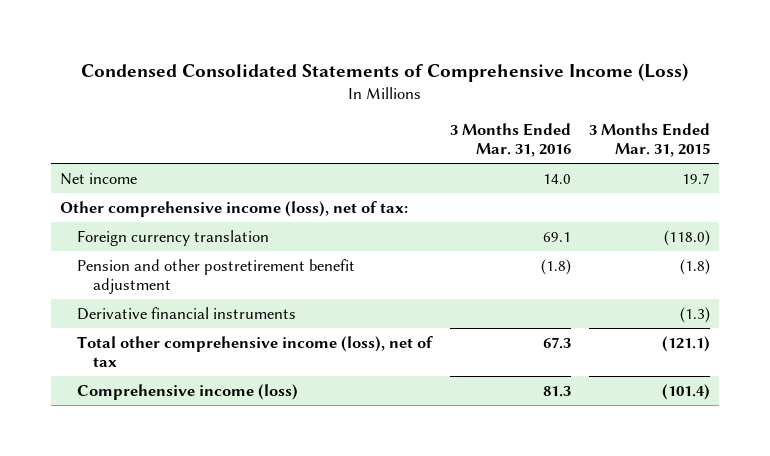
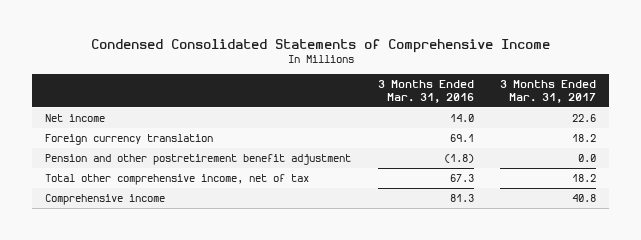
- Condensed Consolidated Statements of Comprehensive Income (Loss)
+ Condensed Consolidated Statements of Comprehensive Income
- | 3 Months Ended Mar. 31, 2016 | 3 Months Ended Mar. 31, 2015
+ | 3 Months Ended Mar. 31, 2016 | 3 Months Ended Mar. 31, 2017
- Other comprehensive income (loss), net of tax:
- Derivative financial instruments | | (1.3)
- Total other comprehensive income (loss), net of tax | 67.3 | (121.1)
- Comprehensive income (loss) | 81.3 | (101.4)
+ Total other comprehensive income, net of tax | 67.3 | 18.2
+ Comprehensive income | 81.3 | 40.8

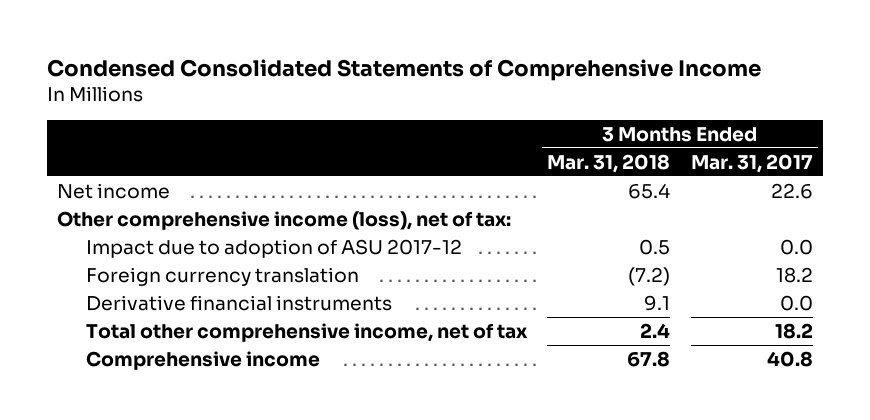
- | 3 Months Ended Mar. 31, 2016 | 3 Months Ended Mar. 31, 2017
+ | 3 Months Ended Mar. 31, 2018 | 3 Months Ended Mar. 31, 2017
+ Other comprehensive income (loss), net of tax:
+ Impact due to adoption of ASU 2017-12 | 0.5 | 0.0
- Pension and other postretirement benefit adjustment | (1.8) | 0.0
+ Derivative financial instruments | 9.1 | 0.0

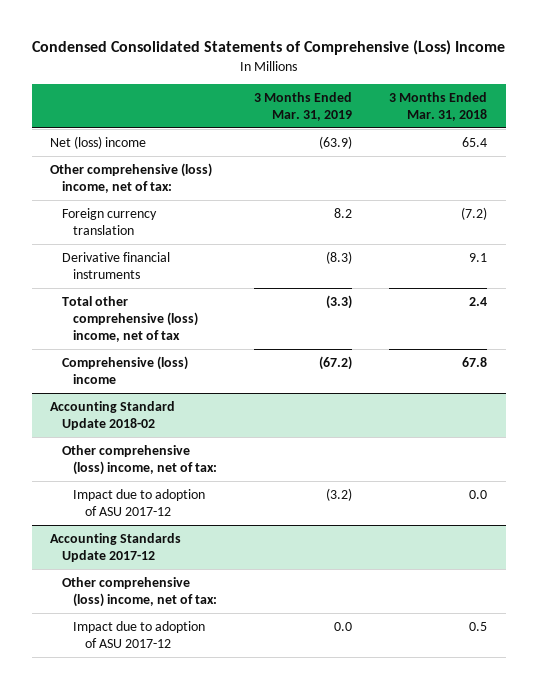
- Condensed Consolidated Statements of Comprehensive Income
+ Condensed Consolidated Statements of Comprehensive (Loss) Income
- | 3 Months Ended Mar. 31, 2018 | 3 Months Ended Mar. 31, 2017
+ | 3 Months Ended Mar. 31, 2019 | 3 Months Ended Mar. 31, 2018
- Net income | 65.4 | 22.6
- Other comprehensive income (loss), net of tax:
- Impact due to adoption of ASU 2017-12 | 0.5 | 0.0
+ Net (loss) income | (63.9) | 65.4
+ Other comprehensive (loss) income, net of tax:
- Total other comprehensive income, net of tax | 2.4 | 18.2
- Comprehensive income | 67.8 | 40.8
+ Total other comprehensive (loss) income, net of tax | (3.3) | 2.4
+ Comprehensive (loss) income | (67.2) | 67.8
+ Accounting Standard Update 2018-02
+ Other comprehensive (loss) income, net of tax:
+ Impact due to adoption of ASU 2017-12 | (3.2) | 0.0
+ Accounting Standards Update 2017-12
+ Other comprehensive (loss) income, net of tax:
+ Impact due to adoption of ASU 2017-12 | 0.0 | 0.5

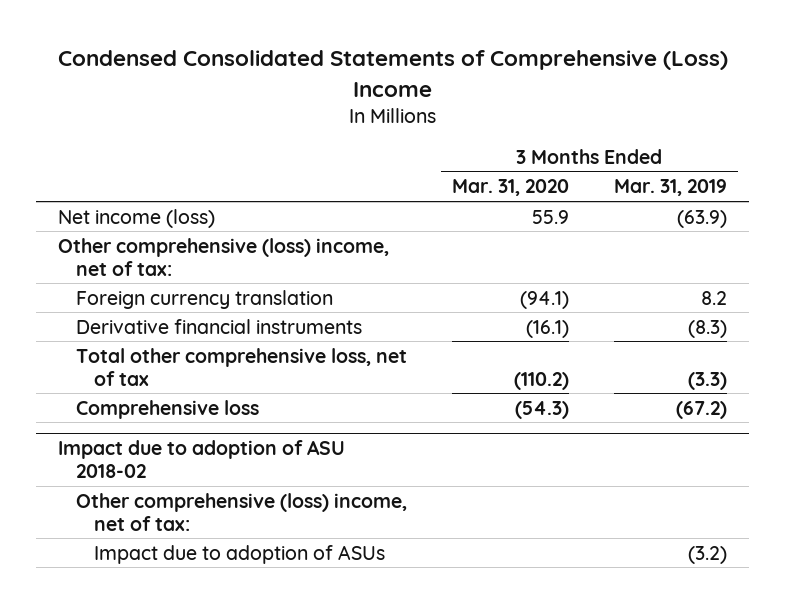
- | 3 Months Ended Mar. 31, 2019 | 3 Months Ended Mar. 31, 2018
+ | 3 Months Ended Mar. 31, 2020 | 3 Months Ended Mar. 31, 2019
- Net (loss) income | (63.9) | 65.4
+ Net income (loss) | 55.9 | (63.9)
- Total other comprehensive (loss) income, net of tax | (3.3) | 2.4
- Comprehensive (loss) income | (67.2) | 67.8
- Accounting Standard Update 2018-02
- Other comprehensive (loss) income, net of tax:
- Impact due to adoption of ASU 2017-12 | (3.2) | 0.0
- Accounting Standards Update 2017-12
+ Total other comprehensive loss, net of tax | (110.2) | (3.3)
+ Comprehensive loss | (54.3) | (67.2)
+ Impact due to adoption of ASU 2018-02
- Impact due to adoption of ASU 2017-12 | 0.0 | 0.5
+ Impact due to adoption of ASUs | | (3.2)

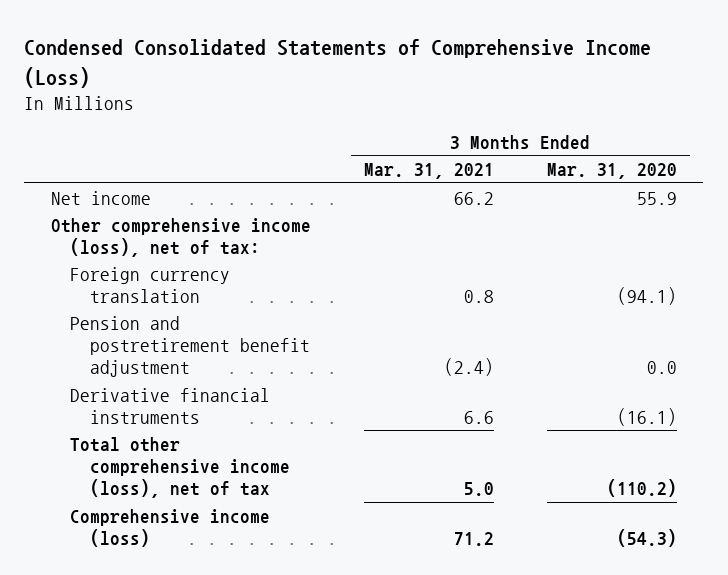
- Condensed Consolidated Statements of Comprehensive (Loss) Income
+ Condensed Consolidated Statements of Comprehensive Income (Loss)
- | 3 Months Ended Mar. 31, 2020 | 3 Months Ended Mar. 31, 2019
+ | 3 Months Ended Mar. 31, 2021 | 3 Months Ended Mar. 31, 2020
- Net income (loss) | 55.9 | (63.9)
- Other comprehensive (loss) income, net of tax:
+ Net income | 66.2 | 55.9
+ Other comprehensive income (loss), net of tax:
+ Pension and postretirement benefit adjustment | (2.4) | 0.0
- Total other comprehensive loss, net of tax | (110.2) | (3.3)
- Comprehensive loss | (54.3) | (67.2)
- Impact due to adoption of ASU 2018-02
- Other comprehensive (loss) income, net of tax:
- Impact due to adoption of ASUs | | (3.2)
+ Total other comprehensive income (loss), net of tax | 5.0 | (110.2)
+ Comprehensive income (loss) | 71.2 | (54.3)

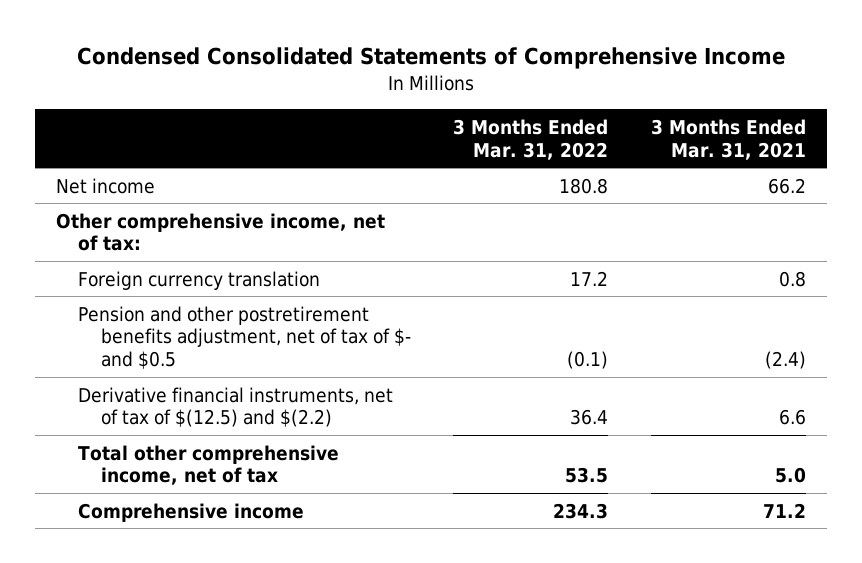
- Condensed Consolidated Statements of Comprehensive Income (Loss)
+ Condensed Consolidated Statements of Comprehensive Income
- | 3 Months Ended Mar. 31, 2021 | 3 Months Ended Mar. 31, 2020
+ | 3 Months Ended Mar. 31, 2022 | 3 Months Ended Mar. 31, 2021
- Other comprehensive income (loss), net of tax:
+ Other comprehensive income, net of tax:
- Pension and postretirement benefit adjustment | (2.4) | 0.0
- Derivative financial instruments | 6.6 | (16.1)
- Total other comprehensive income (loss), net of tax | 5.0 | (110.2)
- Comprehensive income (loss) | 71.2 | (54.3)
+ Pension and other postretirement benefits adjustment, net of tax of $- and $0.5 | (0.1) | (2.4)
+ Derivative financial instruments, net of tax of $(12.5) and $(2.2) | 36.4 | 6.6
+ Total other comprehensive income, net of tax | 53.5 | 5.0
+ Comprehensive income | 234.3 | 71.2

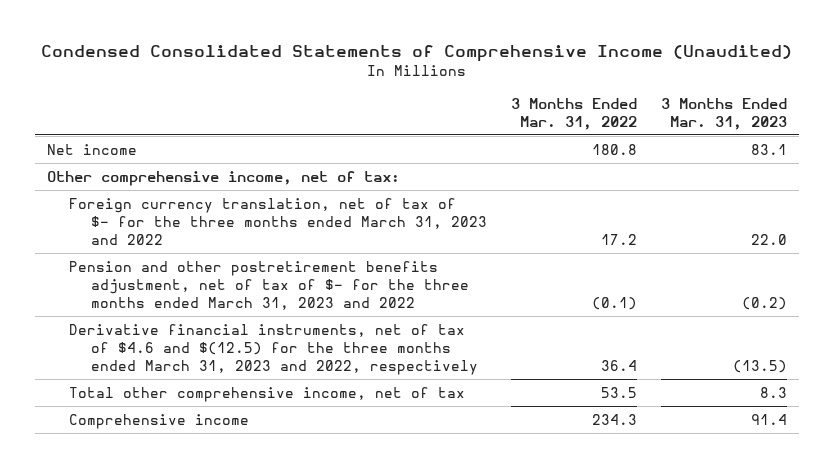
- Condensed Consolidated Statements of Comprehensive Income
+ Condensed Consolidated Statements of Comprehensive Income (Unaudited)
- | 3 Months Ended Mar. 31, 2022 | 3 Months Ended Mar. 31, 2021
+ | 3 Months Ended Mar. 31, 2022 | 3 Months Ended Mar. 31, 2023
- Foreign currency translation | 17.2 | 0.8
- Pension and other postretirement benefits adjustment, net of tax of $- and $0.5 | (0.1) | (2.4)
- Derivative financial instruments, net of tax of $(12.5) and $(2.2) | 36.4 | 6.6
+ Foreign currency translation, net of tax of $- for the three months ended March 31, 2023 and 2022 | 17.2 | 22.0
+ Pension and other postretirement benefits adjustment, net of tax of $- for the three months ended March 31, 2023 and 2022 | (0.1) | (0.2)
+ Derivative financial instruments, net of tax of $4.6 and $(12.5) for the three months ended March 31, 2023 and 2022, respectively | 36.4 | (13.5)

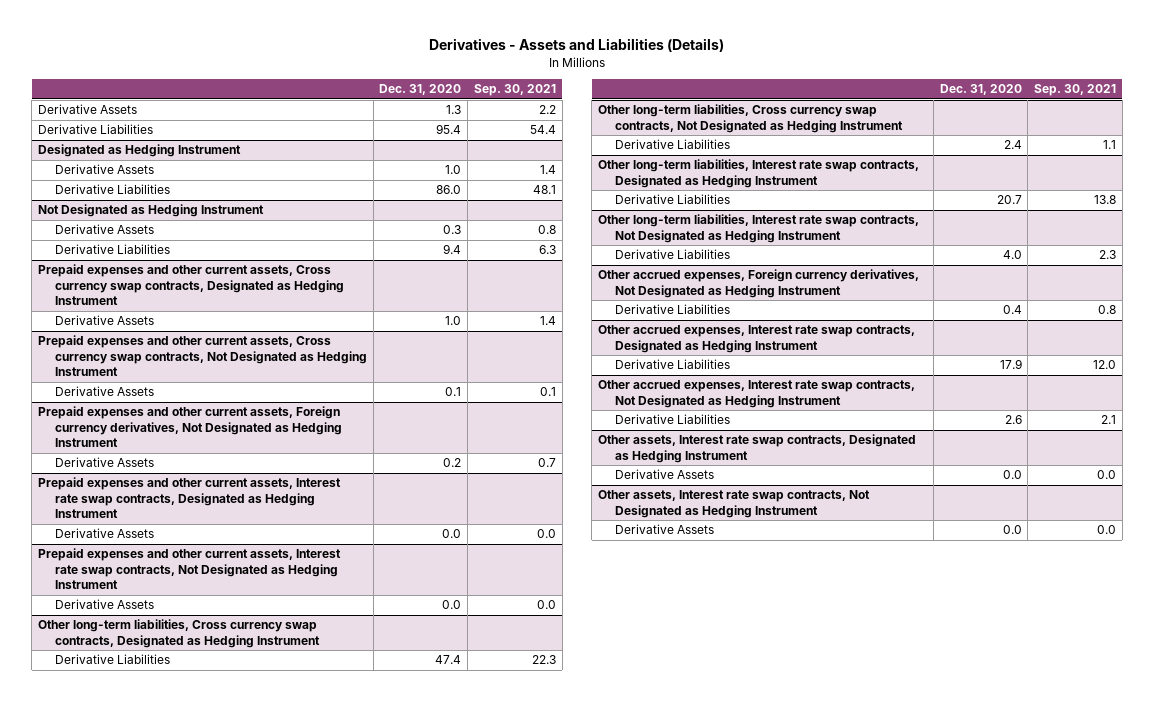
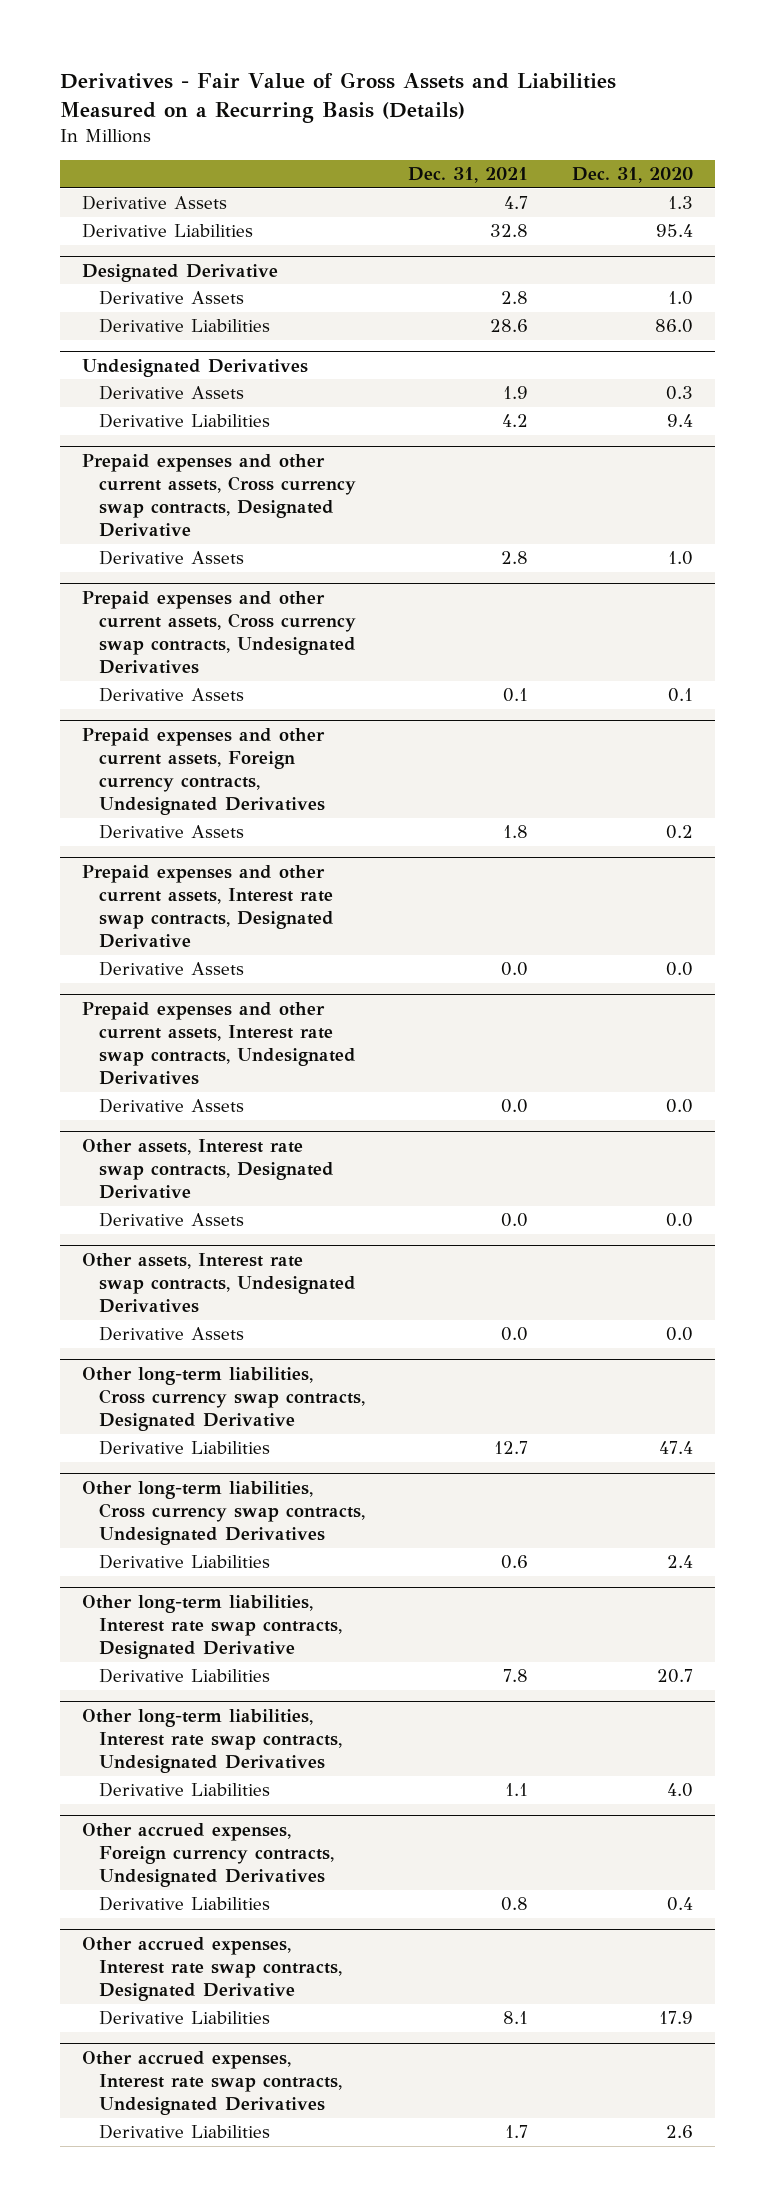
- Derivatives - Assets and Liabilities (Details)
+ Derivatives - Fair Value of Gross Assets and Liabilities Measured on a Recurring Basis (Details)
- | Dec. 31, 2020 | Sep. 30, 2021
+ | Dec. 31, 2021 | Dec. 31, 2020
- Designated as Hedging Instrument
+ Designated Derivative
- Not Designated as Hedging Instrument
+ Undesignated Derivatives
- Prepaid expenses and other current assets, Cross currency swap contracts, Designated as Hedging Instrument
+ Prepaid expenses and other current assets, Cross currency swap contracts, Designated Derivative
- Prepaid expenses and other current assets, Cross currency swap contracts, Not Designated as Hedging Instrument
+ Prepaid expenses and other current assets, Cross currency swap contracts, Undesignated Derivatives
- Prepaid expenses and other current assets, Foreign currency derivatives, Not Designated as Hedging Instrument
+ Prepaid expenses and other current assets, Foreign currency contracts, Undesignated Derivatives
- Prepaid expenses and other current assets, Interest rate swap contracts, Designated as Hedging Instrument
+ Prepaid expenses and other current assets, Interest rate swap contracts, Designated Derivative
- Prepaid expenses and other current assets, Interest rate swap contracts, Not Designated as Hedging Instrument
+ Prepaid expenses and other current assets, Interest rate swap contracts, Undesignated Derivatives
- Other long-term liabilities, Cross currency swap contracts, Designated as Hedging Instrument
+ Other assets, Interest rate swap contracts, Designated Derivative
+ Derivative Assets | 0.0 | 0.0
+ Other assets, Interest rate swap contracts, Undesignated Derivatives
+ Derivative Assets | 0.0 | 0.0
+ Other long-term liabilities, Cross currency swap contracts, Designated Derivative
- Other long-term liabilities, Cross currency swap contracts, Not Designated as Hedging Instrument
+ Other long-term liabilities, Cross currency swap contracts, Undesignated Derivatives
- Other long-term liabilities, Interest rate swap contracts, Designated as Hedging Instrument
+ Other long-term liabilities, Interest rate swap contracts, Designated Derivative
- Other long-term liabilities, Interest rate swap contracts, Not Designated as Hedging Instrument
+ Other long-term liabilities, Interest rate swap contracts, Undesignated Derivatives
- Other accrued expenses, Foreign currency derivatives, Not Designated as Hedging Instrument
+ Other accrued expenses, Foreign currency contracts, Undesignated Derivatives
- Other accrued expenses, Interest rate swap contracts, Designated as Hedging Instrument
+ Other accrued expenses, Interest rate swap contracts, Designated Derivative
- Other accrued expenses, Interest rate swap contracts, Not Designated as Hedging Instrument
+ Other accrued expenses, Interest rate swap contracts, Undesignated Derivatives
- Other assets, Interest rate swap contracts, Designated as Hedging Instrument
- Derivative Assets | 0.0 | 0.0
- Other assets, Interest rate swap contracts, Not Designated as Hedging Instrument
- Derivative Assets | 0.0 | 0.0

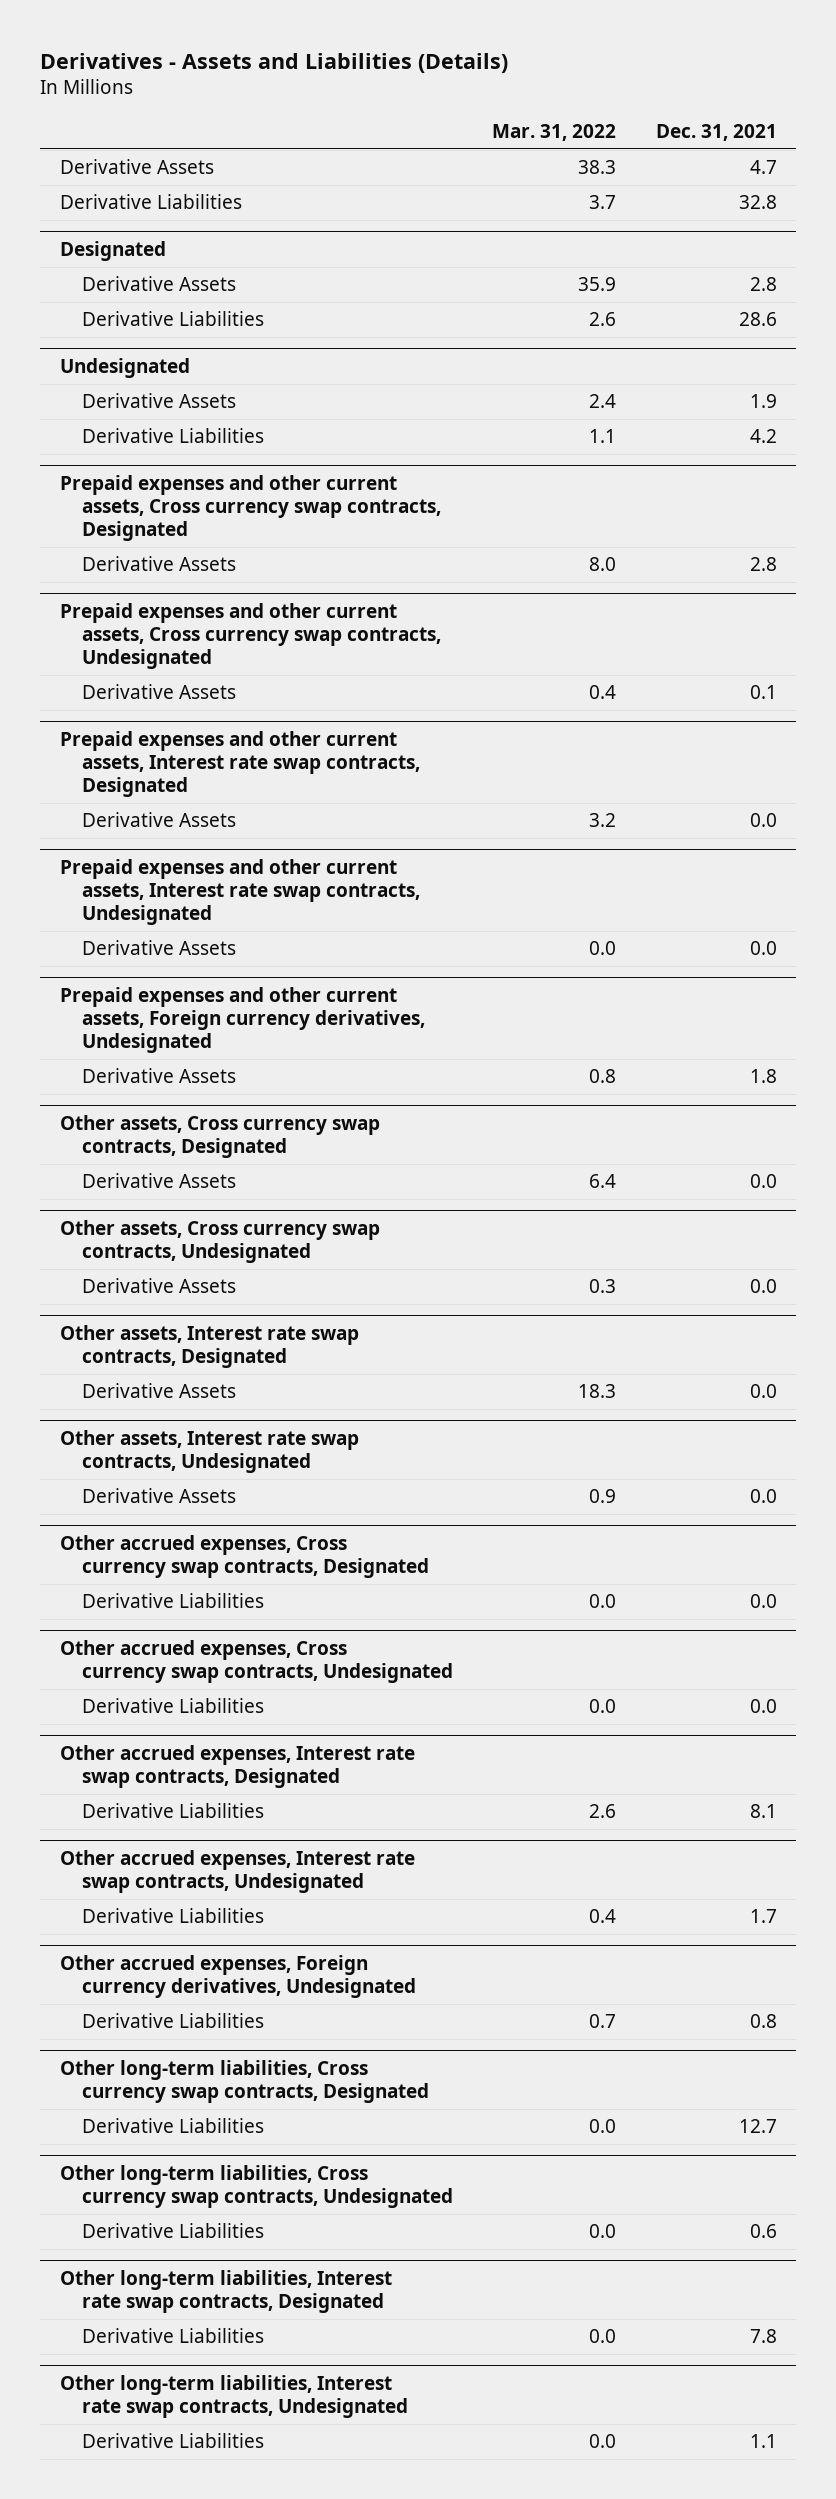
- Derivatives - Fair Value of Gross Assets and Liabilities Measured on a Recurring Basis (Details)
+ Derivatives - Assets and Liabilities (Details)
- | Dec. 31, 2021 | Dec. 31, 2020
+ | Mar. 31, 2022 | Dec. 31, 2021
- Designated Derivative
+ Designated
- Undesignated Derivatives
+ Undesignated
- Prepaid expenses and other current assets, Cross currency swap contracts, Designated Derivative
+ Prepaid expenses and other current assets, Cross currency swap contracts, Designated
- Prepaid expenses and other current assets, Cross currency swap contracts, Undesignated Derivatives
+ Prepaid expenses and other current assets, Cross currency swap contracts, Undesignated
- Prepaid expenses and other current assets, Foreign currency contracts, Undesignated Derivatives
+ Prepaid expenses and other current assets, Interest rate swap contracts, Designated
+ Derivative Assets | 3.2 | 0.0
+ Prepaid expenses and other current assets, Interest rate swap contracts, Undesignated
+ Derivative Assets | 0.0 | 0.0
+ Prepaid expenses and other current assets, Foreign currency derivatives, Undesignated
- Prepaid expenses and other current assets, Interest rate swap contracts, Designated Derivative
+ Other assets, Cross currency swap contracts, Designated
- Prepaid expenses and other current assets, Interest rate swap contracts, Undesignated Derivatives
+ Other assets, Cross currency swap contracts, Undesignated
- Other assets, Interest rate swap contracts, Designated Derivative
+ Other assets, Interest rate swap contracts, Designated
- Other assets, Interest rate swap contracts, Undesignated Derivatives
+ Other assets, Interest rate swap contracts, Undesignated
- Other long-term liabilities, Cross currency swap contracts, Designated Derivative
+ Other accrued expenses, Cross currency swap contracts, Designated
+ Derivative Liabilities | 0.0 | 0.0
+ Other accrued expenses, Cross currency swap contracts, Undesignated
+ Derivative Liabilities | 0.0 | 0.0
+ Other accrued expenses, Interest rate swap contracts, Designated
+ Derivative Liabilities | 2.6 | 8.1
+ Other accrued expenses, Interest rate swap contracts, Undesignated
+ Derivative Liabilities | 0.4 | 1.7
+ Other accrued expenses, Foreign currency derivatives, Undesignated
+ Derivative Liabilities | 0.7 | 0.8
+ Other long-term liabilities, Cross currency swap contracts, Designated
- Other long-term liabilities, Cross currency swap contracts, Undesignated Derivatives
+ Other long-term liabilities, Cross currency swap contracts, Undesignated
- Other long-term liabilities, Interest rate swap contracts, Designated Derivative
+ Other long-term liabilities, Interest rate swap contracts, Designated
- Other long-term liabilities, Interest rate swap contracts, Undesignated Derivatives
+ Other long-term liabilities, Interest rate swap contracts, Undesignated
- Other accrued expenses, Foreign currency contracts, Undesignated Derivatives
- Derivative Liabilities | 0.8 | 0.4
- Other accrued expenses, Interest rate swap contracts, Designated Derivative
- Derivative Liabilities | 8.1 | 17.9
- Other accrued expenses, Interest rate swap contracts, Undesignated Derivatives
- Derivative Liabilities | 1.7 | 2.6

